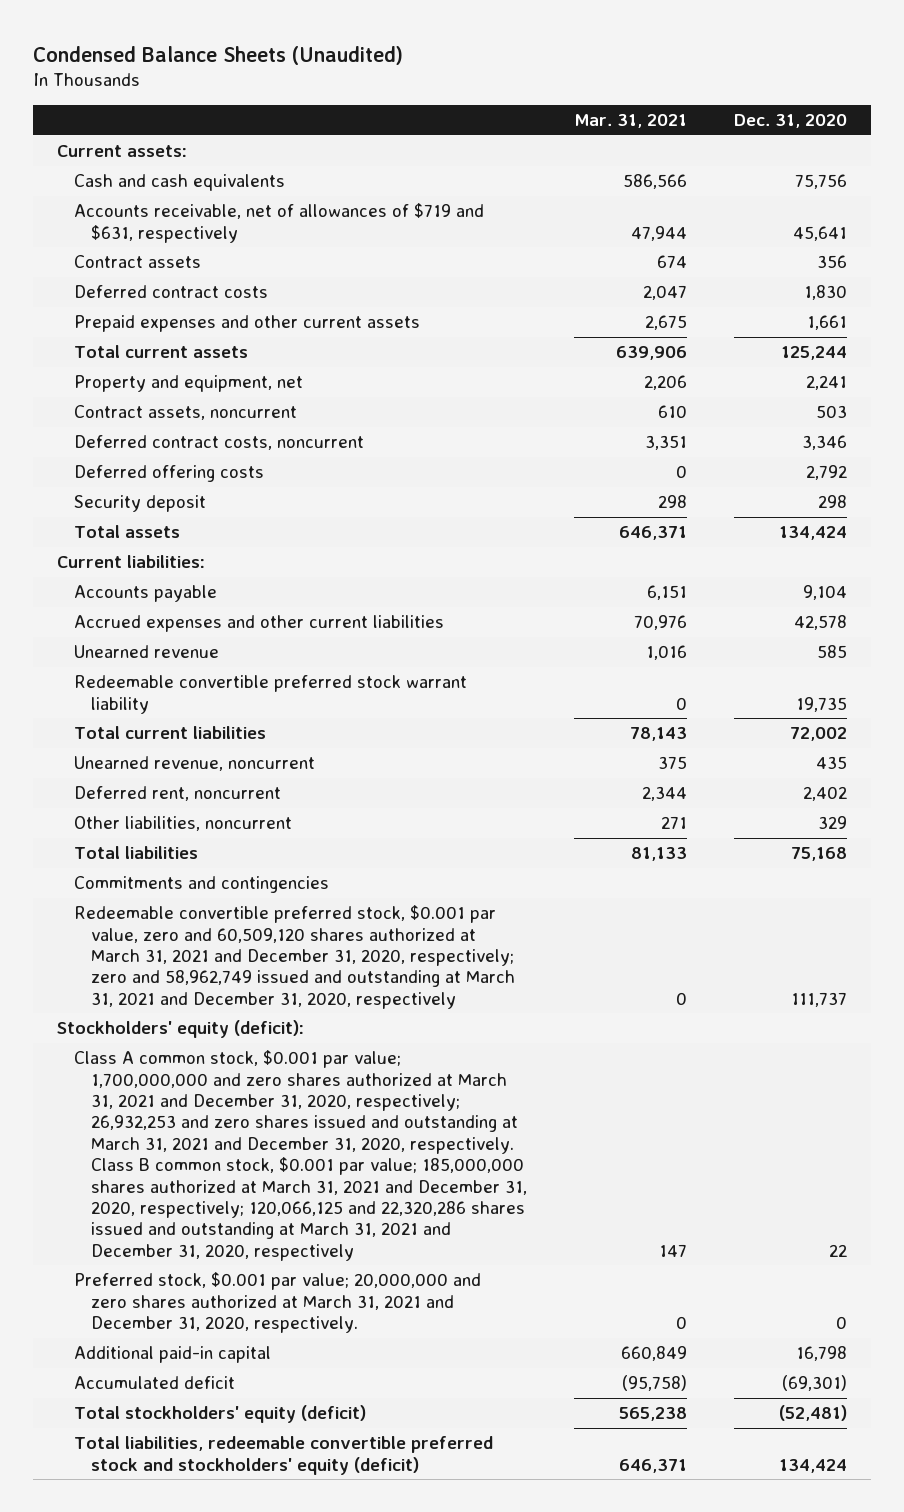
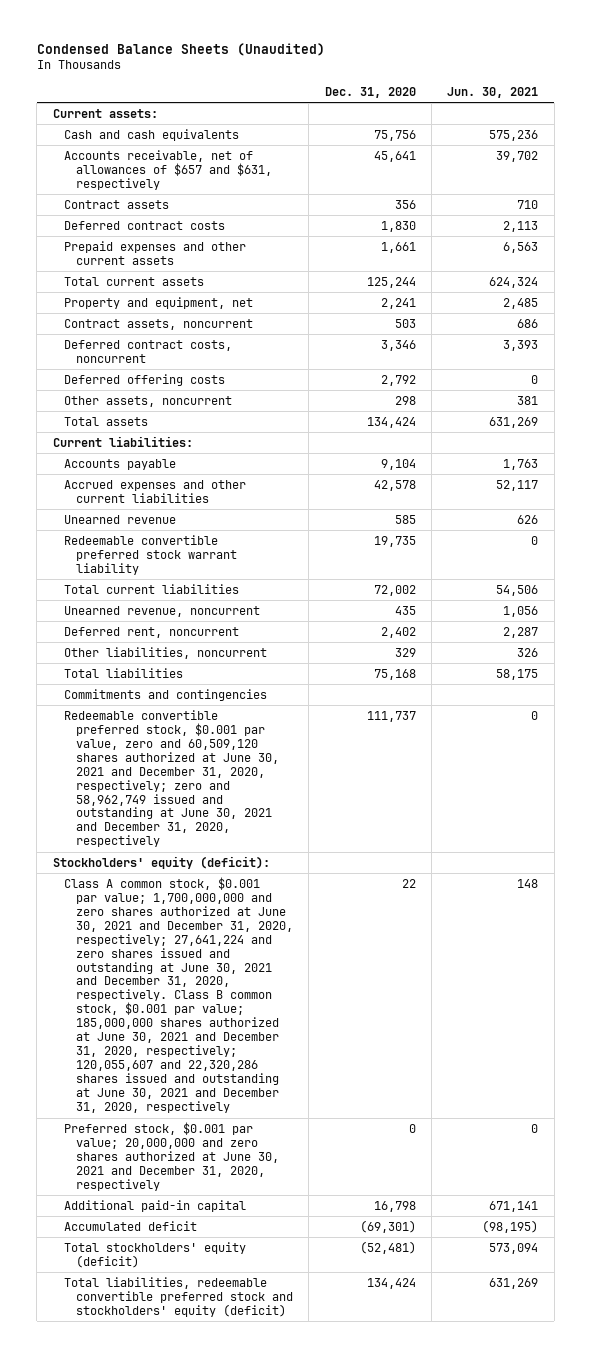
- | Mar. 31, 2021 | Dec. 31, 2020
+ | Dec. 31, 2020 | Jun. 30, 2021
- Accounts receivable, net of allowances of $719 and $631, respectively | 47,944 | 45,641
+ Accounts receivable, net of allowances of $657 and $631, respectively | 45,641 | 39,702
- Security deposit | 298 | 298
+ Other assets, noncurrent | 298 | 381
- Redeemable convertible preferred stock, $0.001 par value, zero and 60,509,120 shares authorized at March 31, 2021 and December 31, 2020, respectively; zero and 58,962,749 issued and outstanding at March 31, 2021 and December 31, 2020, respectively | 0 | 111,737
+ Redeemable convertible preferred stock, $0.001 par value, zero and 60,509,120 shares authorized at June 30, 2021 and December 31, 2020, respectively; zero and 58,962,749 issued and outstanding at June 30, 2021 and December 31, 2020, respectively | 111,737 | 0
- Class A common stock, $0.001 par value; 1,700,000,000 and zero shares authorized at March 31, 2021 and December 31, 2020, respectively; 26,932,253 and zero shares issued and outstanding at March 31, 2021 and December 31, 2020, respectively. Class B common stock, $0.001 par value; 185,000,000 shares authorized at March 31, 2021 and December 31, 2020, respectively; 120,066,125 and 22,320,286 shares issued and outstanding at March 31, 2021 and December 31, 2020, respectively | 147 | 22
- Preferred stock, $0.001 par value; 20,000,000 and zero shares authorized at March 31, 2021 and December 31, 2020, respectively. | 0 | 0
+ Class A common stock, $0.001 par value; 1,700,000,000 and zero shares authorized at June 30, 2021 and December 31, 2020, respectively; 27,641,224 and zero shares issued and outstanding at June 30, 2021 and December 31, 2020, respectively. Class B common stock, $0.001 par value; 185,000,000 shares authorized at June 30, 2021 and December 31, 2020, respectively; 120,055,607 and 22,320,286 shares issued and outstanding at June 30, 2021 and December 31, 2020, respectively | 22 | 148
+ Preferred stock, $0.001 par value; 20,000,000 and zero shares authorized at June 30, 2021 and December 31, 2020, respectively | 0 | 0

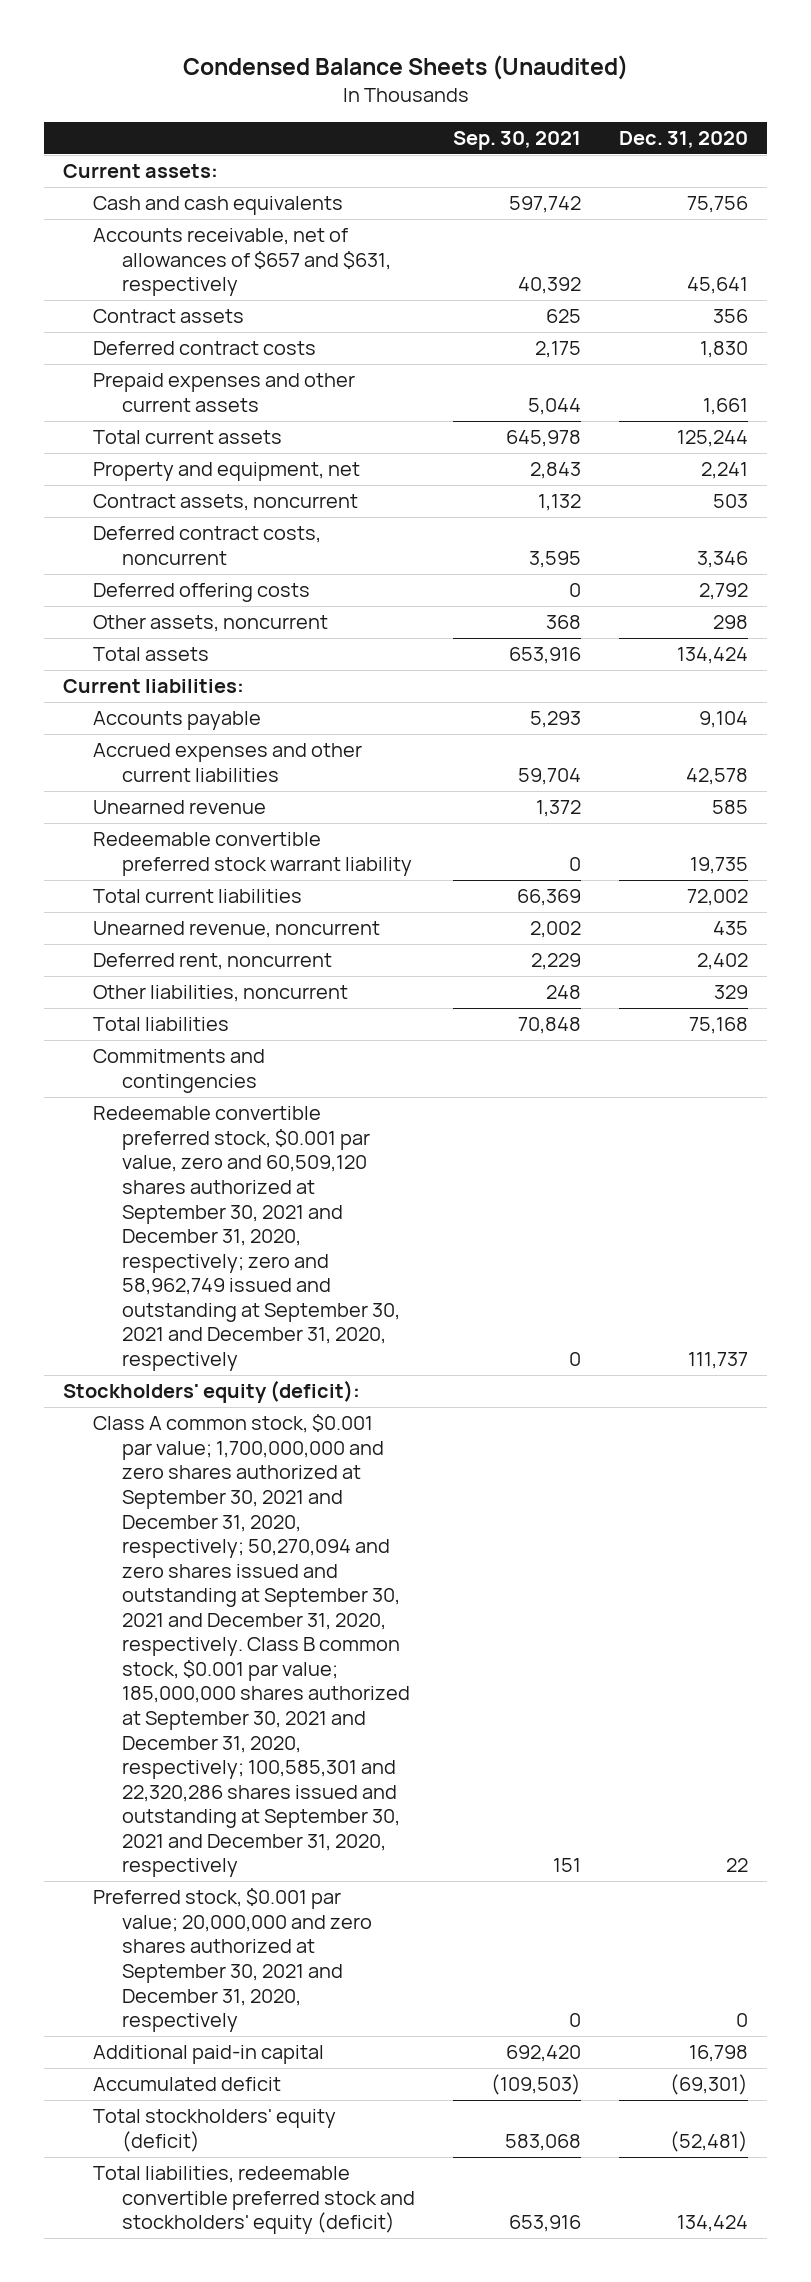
- | Dec. 31, 2020 | Jun. 30, 2021
+ | Sep. 30, 2021 | Dec. 31, 2020
- Redeemable convertible preferred stock, $0.001 par value, zero and 60,509,120 shares authorized at June 30, 2021 and December 31, 2020, respectively; zero and 58,962,749 issued and outstanding at June 30, 2021 and December 31, 2020, respectively | 111,737 | 0
+ Redeemable convertible preferred stock, $0.001 par value, zero and 60,509,120 shares authorized at September 30, 2021 and December 31, 2020, respectively; zero and 58,962,749 issued and outstanding at September 30, 2021 and December 31, 2020, respectively | 0 | 111,737
- Class A common stock, $0.001 par value; 1,700,000,000 and zero shares authorized at June 30, 2021 and December 31, 2020, respectively; 27,641,224 and zero shares issued and outstanding at June 30, 2021 and December 31, 2020, respectively. Class B common stock, $0.001 par value; 185,000,000 shares authorized at June 30, 2021 and December 31, 2020, respectively; 120,055,607 and 22,320,286 shares issued and outstanding at June 30, 2021 and December 31, 2020, respectively | 22 | 148
- Preferred stock, $0.001 par value; 20,000,000 and zero shares authorized at June 30, 2021 and December 31, 2020, respectively | 0 | 0
+ Class A common stock, $0.001 par value; 1,700,000,000 and zero shares authorized at September 30, 2021 and December 31, 2020, respectively; 50,270,094 and zero shares issued and outstanding at September 30, 2021 and December 31, 2020, respectively. Class B common stock, $0.001 par value; 185,000,000 shares authorized at September 30, 2021 and December 31, 2020, respectively; 100,585,301 and 22,320,286 shares issued and outstanding at September 30, 2021 and December 31, 2020, respectively | 151 | 22
+ Preferred stock, $0.001 par value; 20,000,000 and zero shares authorized at September 30, 2021 and December 31, 2020, respectively | 0 | 0

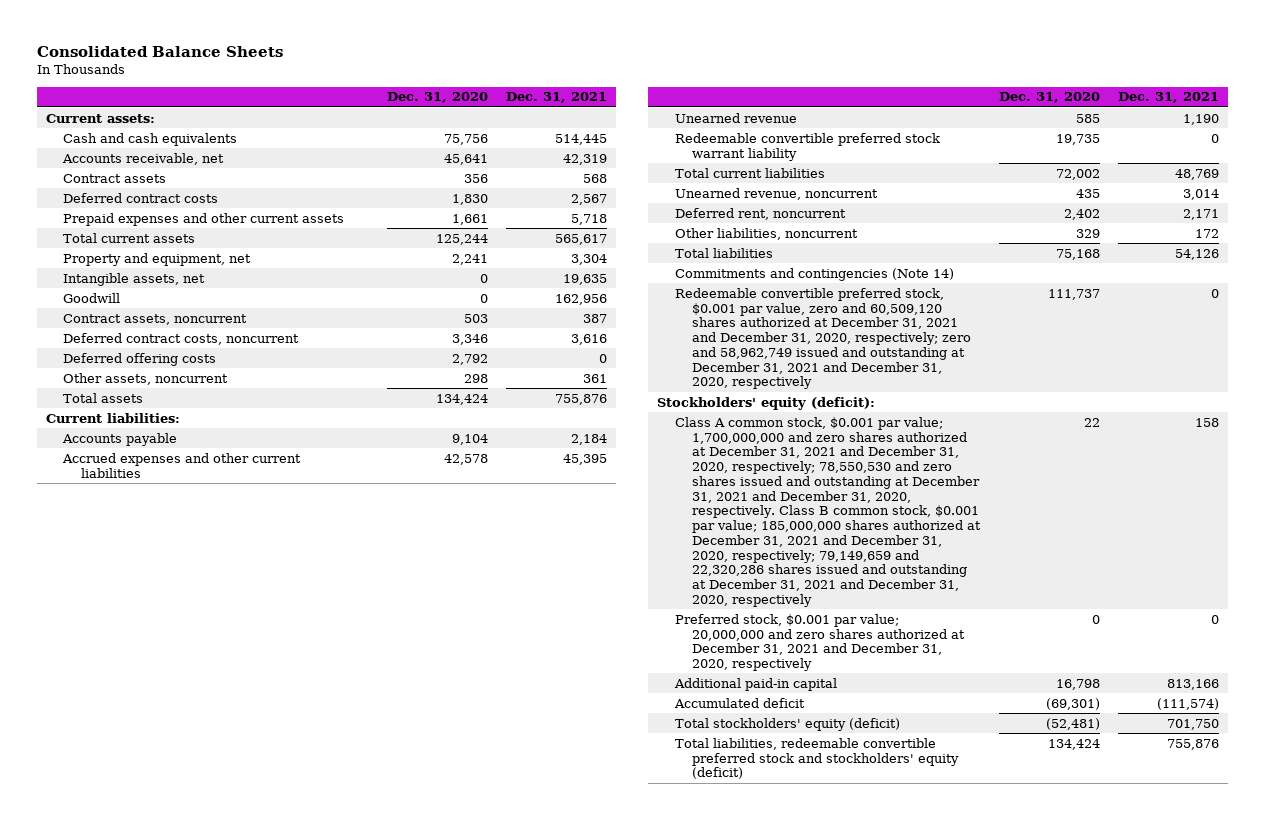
- Condensed Balance Sheets (Unaudited)
+ Consolidated Balance Sheets
- | Sep. 30, 2021 | Dec. 31, 2020
+ | Dec. 31, 2020 | Dec. 31, 2021
- Accounts receivable, net of allowances of $657 and $631, respectively | 40,392 | 45,641
+ Accounts receivable, net | 45,641 | 42,319
+ Intangible assets, net | 0 | 19,635
+ Goodwill | 0 | 162,956
- Commitments and contingencies
- Redeemable convertible preferred stock, $0.001 par value, zero and 60,509,120 shares authorized at September 30, 2021 and December 31, 2020, respectively; zero and 58,962,749 issued and outstanding at September 30, 2021 and December 31, 2020, respectively | 0 | 111,737
+ Commitments and contingencies (Note 14)
+ Redeemable convertible preferred stock, $0.001 par value, zero and 60,509,120 shares authorized at December 31, 2021 and December 31, 2020, respectively; zero and 58,962,749 issued and outstanding at December 31, 2021 and December 31, 2020, respectively | 111,737 | 0
- Class A common stock, $0.001 par value; 1,700,000,000 and zero shares authorized at September 30, 2021 and December 31, 2020, respectively; 50,270,094 and zero shares issued and outstanding at September 30, 2021 and December 31, 2020, respectively. Class B common stock, $0.001 par value; 185,000,000 shares authorized at September 30, 2021 and December 31, 2020, respectively; 100,585,301 and 22,320,286 shares issued and outstanding at September 30, 2021 and December 31, 2020, respectively | 151 | 22
- Preferred stock, $0.001 par value; 20,000,000 and zero shares authorized at September 30, 2021 and December 31, 2020, respectively | 0 | 0
+ Class A common stock, $0.001 par value; 1,700,000,000 and zero shares authorized at December 31, 2021 and December 31, 2020, respectively; 78,550,530 and zero shares issued and outstanding at December 31, 2021 and December 31, 2020, respectively. Class B common stock, $0.001 par value; 185,000,000 shares authorized at December 31, 2021 and December 31, 2020, respectively; 79,149,659 and 22,320,286 shares issued and outstanding at December 31, 2021 and December 31, 2020, respectively | 22 | 158
+ Preferred stock, $0.001 par value; 20,000,000 and zero shares authorized at December 31, 2021 and December 31, 2020, respectively | 0 | 0

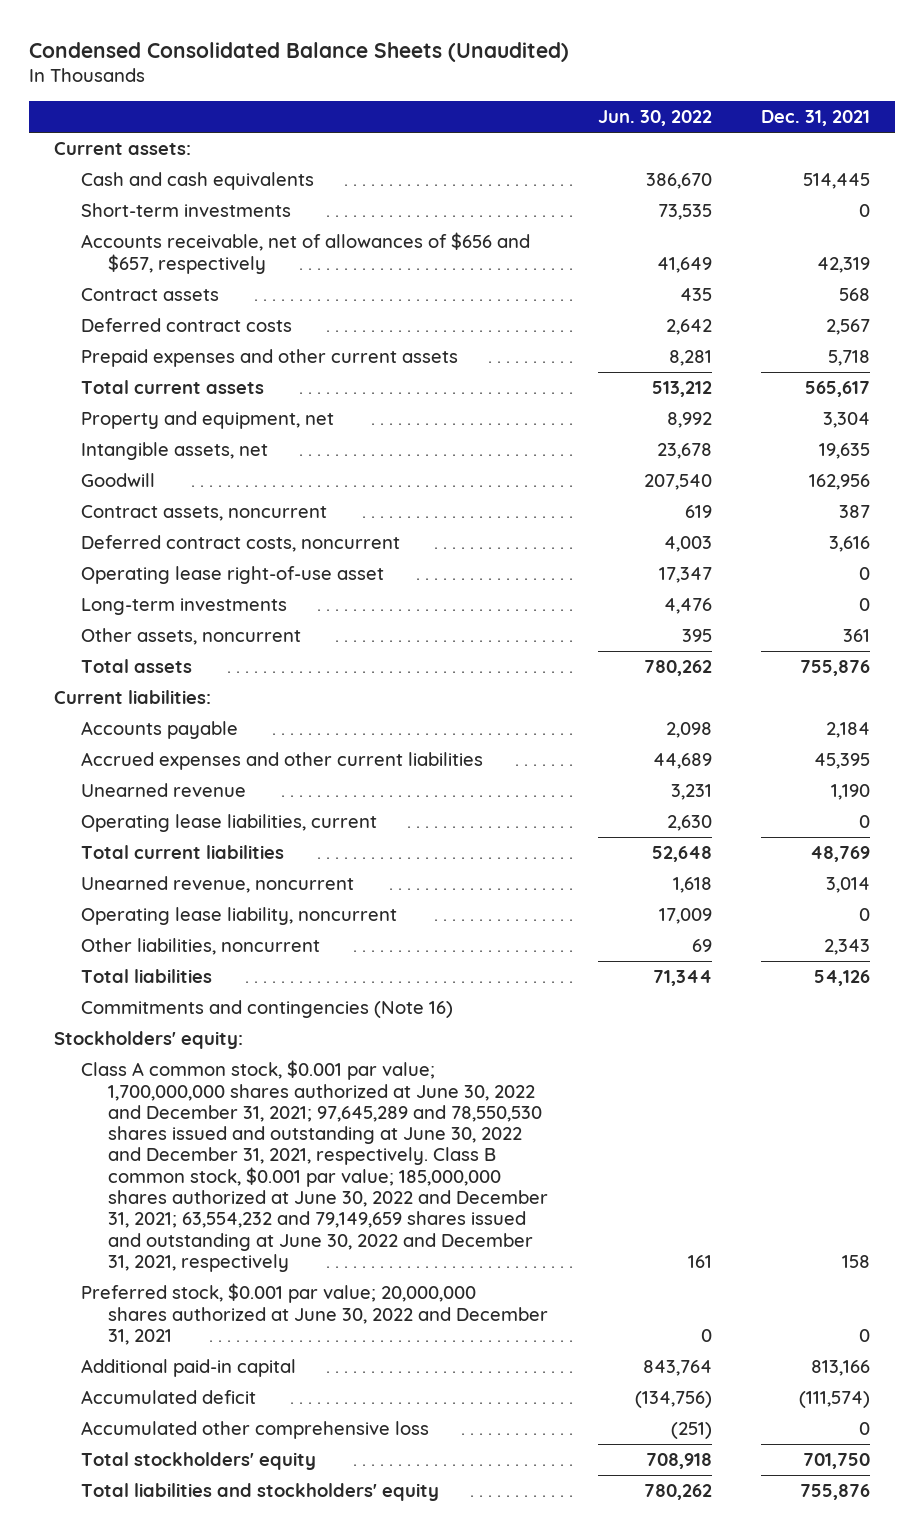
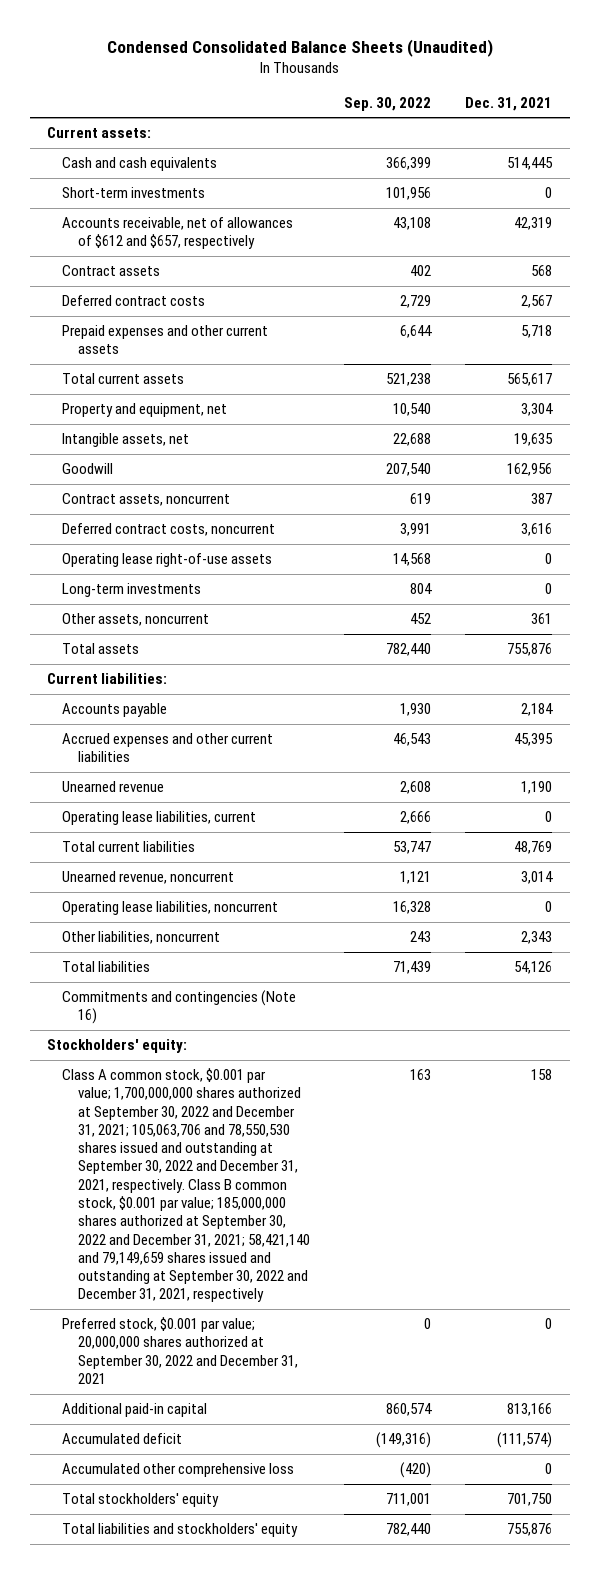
- | Jun. 30, 2022 | Dec. 31, 2021
+ | Sep. 30, 2022 | Dec. 31, 2021
- Accounts receivable, net of allowances of $656 and $657, respectively | 41,649 | 42,319
+ Accounts receivable, net of allowances of $612 and $657, respectively | 43,108 | 42,319
- Operating lease right-of-use asset | 17,347 | 0
+ Operating lease right-of-use assets | 14,568 | 0
- Operating lease liability, noncurrent | 17,009 | 0
+ Operating lease liabilities, noncurrent | 16,328 | 0
- Class A common stock, $0.001 par value; 1,700,000,000 shares authorized at June 30, 2022 and December 31, 2021; 97,645,289 and 78,550,530 shares issued and outstanding at June 30, 2022 and December 31, 2021, respectively. Class B common stock, $0.001 par value; 185,000,000 shares authorized at June 30, 2022 and December 31, 2021; 63,554,232 and 79,149,659 shares issued and outstanding at June 30, 2022 and December 31, 2021, respectively | 161 | 158
- Preferred stock, $0.001 par value; 20,000,000 shares authorized at June 30, 2022 and December 31, 2021 | 0 | 0
+ Class A common stock, $0.001 par value; 1,700,000,000 shares authorized at September 30, 2022 and December 31, 2021; 105,063,706 and 78,550,530 shares issued and outstanding at September 30, 2022 and December 31, 2021, respectively. Class B common stock, $0.001 par value; 185,000,000 shares authorized at September 30, 2022 and December 31, 2021; 58,421,140 and 79,149,659 shares issued and outstanding at September 30, 2022 and December 31, 2021, respectively | 163 | 158
+ Preferred stock, $0.001 par value; 20,000,000 shares authorized at September 30, 2022 and December 31, 2021 | 0 | 0

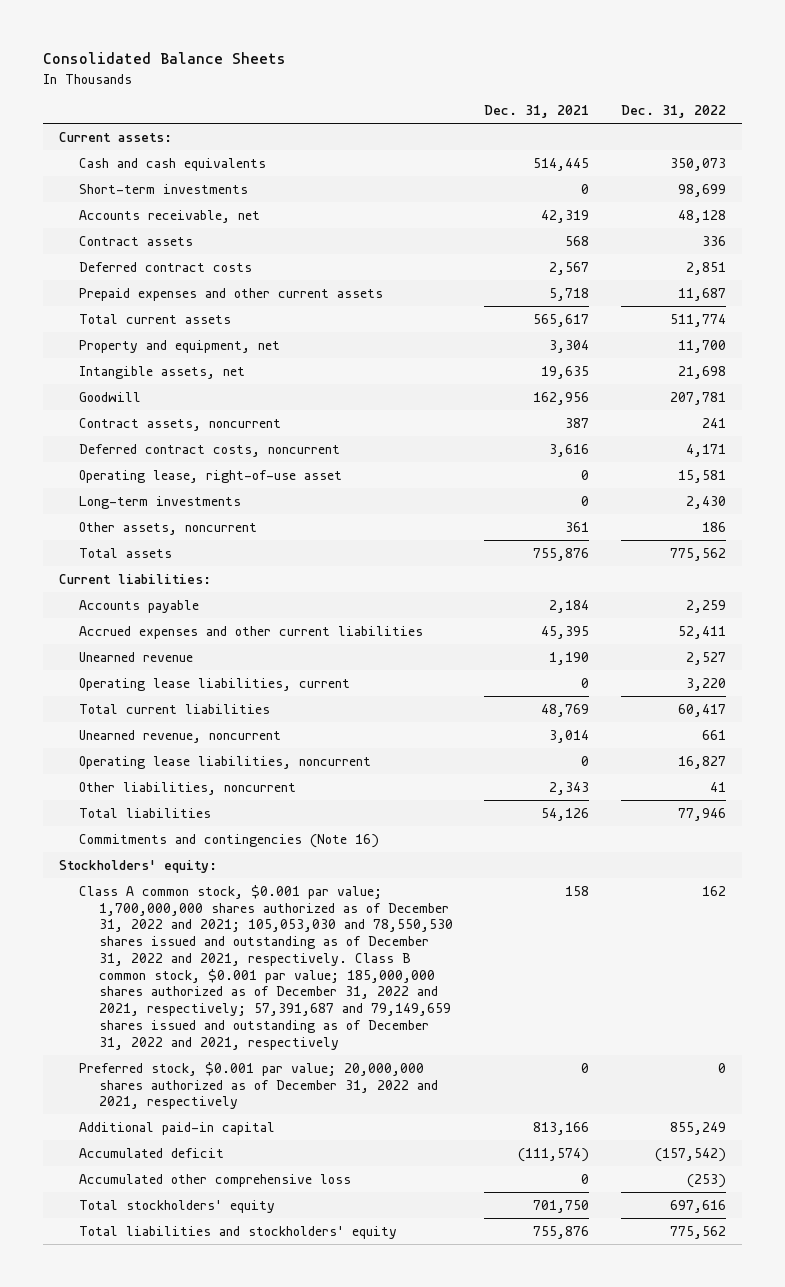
- Condensed Consolidated Balance Sheets (Unaudited)
+ Consolidated Balance Sheets
- | Sep. 30, 2022 | Dec. 31, 2021
+ | Dec. 31, 2021 | Dec. 31, 2022
- Accounts receivable, net of allowances of $612 and $657, respectively | 43,108 | 42,319
+ Accounts receivable, net | 42,319 | 48,128
- Operating lease right-of-use assets | 14,568 | 0
+ Operating lease, right-of-use asset | 0 | 15,581
- Class A common stock, $0.001 par value; 1,700,000,000 shares authorized at September 30, 2022 and December 31, 2021; 105,063,706 and 78,550,530 shares issued and outstanding at September 30, 2022 and December 31, 2021, respectively. Class B common stock, $0.001 par value; 185,000,000 shares authorized at September 30, 2022 and December 31, 2021; 58,421,140 and 79,149,659 shares issued and outstanding at September 30, 2022 and December 31, 2021, respectively | 163 | 158
- Preferred stock, $0.001 par value; 20,000,000 shares authorized at September 30, 2022 and December 31, 2021 | 0 | 0
+ Class A common stock, $0.001 par value; 1,700,000,000 shares authorized as of December 31, 2022 and 2021; 105,053,030 and 78,550,530 shares issued and outstanding as of December 31, 2022 and 2021, respectively. Class B common stock, $0.001 par value; 185,000,000 shares authorized as of December 31, 2022 and 2021, respectively; 57,391,687 and 79,149,659 shares issued and outstanding as of December 31, 2022 and 2021, respectively | 158 | 162
+ Preferred stock, $0.001 par value; 20,000,000 shares authorized as of December 31, 2022 and 2021, respectively | 0 | 0

